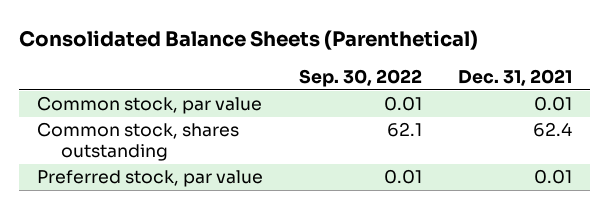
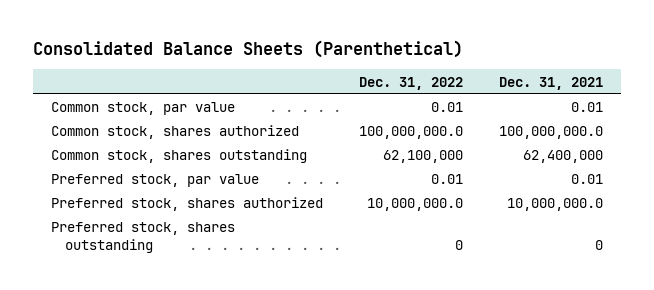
- | Sep. 30, 2022 | Dec. 31, 2021
+ | Dec. 31, 2022 | Dec. 31, 2021
- Common stock, shares outstanding | 62.1 | 62.4
+ Common stock, shares authorized | 100,000,000.0 | 100,000,000.0
+ Common stock, shares outstanding | 62,100,000 | 62,400,000
+ Preferred stock, shares authorized | 10,000,000.0 | 10,000,000.0
+ Preferred stock, shares outstanding | 0 | 0

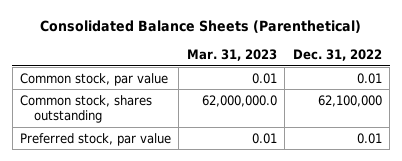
- | Dec. 31, 2022 | Dec. 31, 2021
+ | Mar. 31, 2023 | Dec. 31, 2022
- Common stock, shares authorized | 100,000,000.0 | 100,000,000.0
- Preferred stock, shares authorized | 10,000,000.0 | 10,000,000.0
- Preferred stock, shares outstanding | 0 | 0

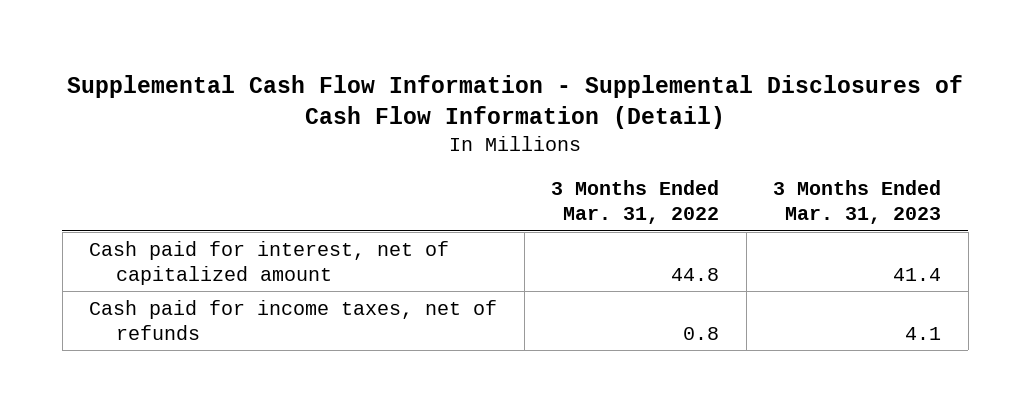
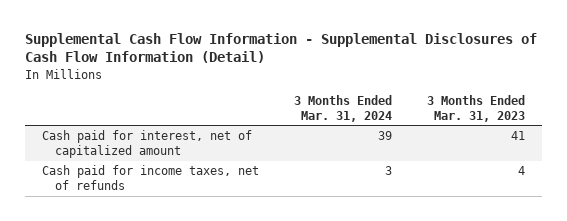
- | 3 Months Ended Mar. 31, 2022 | 3 Months Ended Mar. 31, 2023
+ | 3 Months Ended Mar. 31, 2024 | 3 Months Ended Mar. 31, 2023
- Cash paid for interest, net of capitalized amount | 44.8 | 41.4
- Cash paid for income taxes, net of refunds | 0.8 | 4.1
+ Cash paid for interest, net of capitalized amount | 39 | 41
+ Cash paid for income taxes, net of refunds | 3 | 4

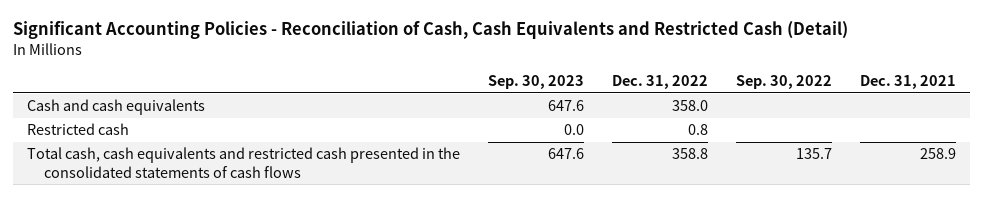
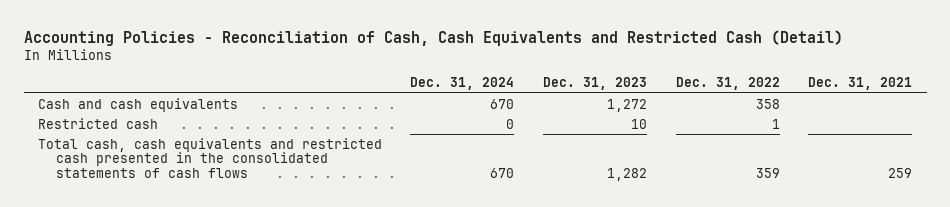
- Significant Accounting Policies - Reconciliation of Cash, Cash Equivalents and Restricted Cash (Detail)
+ Accounting Policies - Reconciliation of Cash, Cash Equivalents and Restricted Cash (Detail)
- | Sep. 30, 2023 | Dec. 31, 2022 | Sep. 30, 2022 | Dec. 31, 2021
+ | Dec. 31, 2024 | Dec. 31, 2023 | Dec. 31, 2022 | Dec. 31, 2021
- Cash and cash equivalents | 647.6 | 358.0 | |
- Restricted cash | 0.0 | 0.8 | |
- Total cash, cash equivalents and restricted cash presented in the consolidated statements of cash flows | 647.6 | 358.8 | 135.7 | 258.9
+ Cash and cash equivalents | 670 | 1,272 | 358 |
+ Restricted cash | 0 | 10 | 1 |
+ Total cash, cash equivalents and restricted cash presented in the consolidated statements of cash flows | 670 | 1,282 | 359 | 259

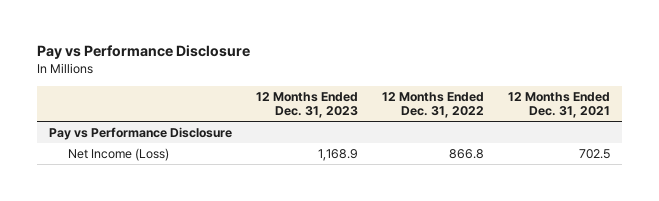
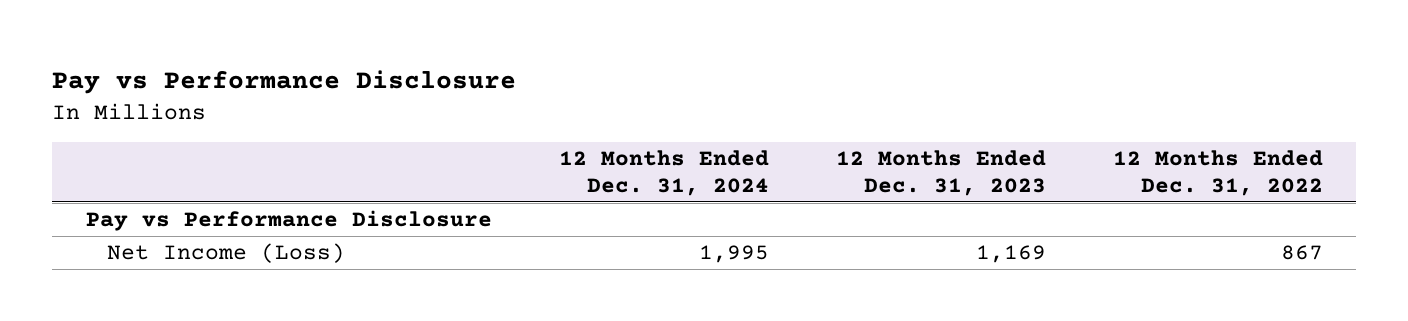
- | 12 Months Ended Dec. 31, 2023 | 12 Months Ended Dec. 31, 2022 | 12 Months Ended Dec. 31, 2021
+ | 12 Months Ended Dec. 31, 2024 | 12 Months Ended Dec. 31, 2023 | 12 Months Ended Dec. 31, 2022
- Net Income (Loss) | 1,168.9 | 866.8 | 702.5
+ Net Income (Loss) | 1,995 | 1,169 | 867

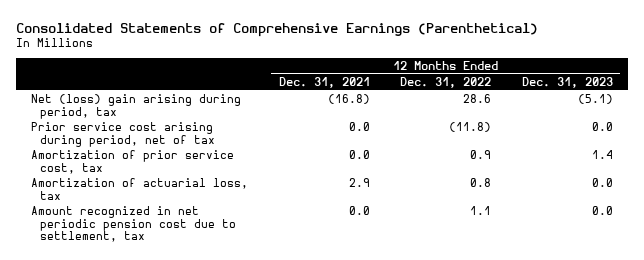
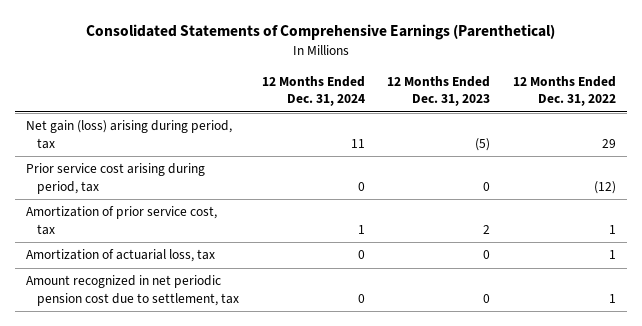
- | 12 Months Ended Dec. 31, 2021 | 12 Months Ended Dec. 31, 2022 | 12 Months Ended Dec. 31, 2023
+ | 12 Months Ended Dec. 31, 2024 | 12 Months Ended Dec. 31, 2023 | 12 Months Ended Dec. 31, 2022
- Net (loss) gain arising during period, tax | (16.8) | 28.6 | (5.1)
- Prior service cost arising during period, net of tax | 0.0 | (11.8) | 0.0
- Amortization of prior service cost, tax | 0.0 | 0.9 | 1.4
- Amortization of actuarial loss, tax | 2.9 | 0.8 | 0.0
- Amount recognized in net periodic pension cost due to settlement, tax | 0.0 | 1.1 | 0.0
+ Net gain (loss) arising during period, tax | 11 | (5) | 29
+ Prior service cost arising during period, tax | 0 | 0 | (12)
+ Amortization of prior service cost, tax | 1 | 2 | 1
+ Amortization of actuarial loss, tax | 0 | 0 | 1
+ Amount recognized in net periodic pension cost due to settlement, tax | 0 | 0 | 1

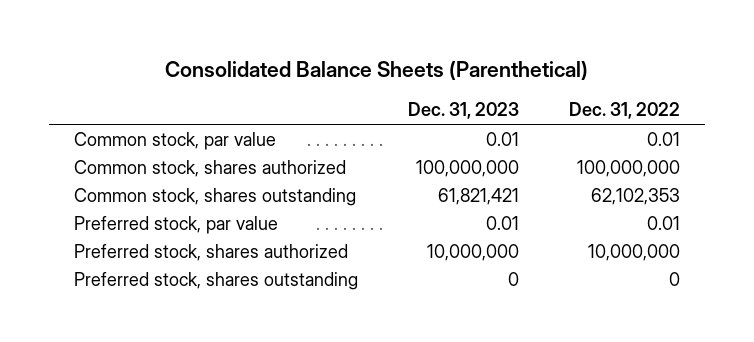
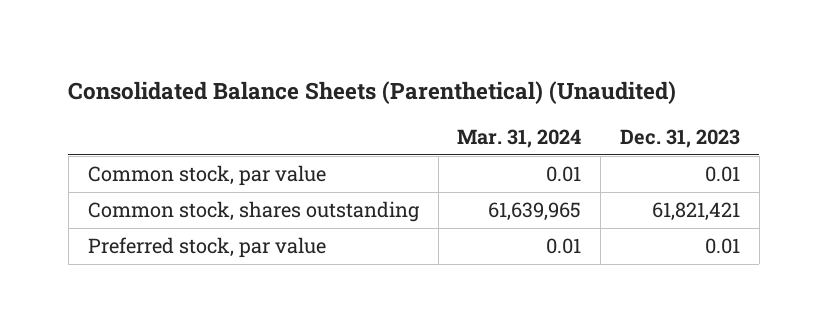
- Consolidated Balance Sheets (Parenthetical)
+ Consolidated Balance Sheets (Parenthetical) (Unaudited)
- | Dec. 31, 2023 | Dec. 31, 2022
+ | Mar. 31, 2024 | Dec. 31, 2023
- Common stock, shares authorized | 100,000,000 | 100,000,000
- Preferred stock, shares authorized | 10,000,000 | 10,000,000
- Preferred stock, shares outstanding | 0 | 0

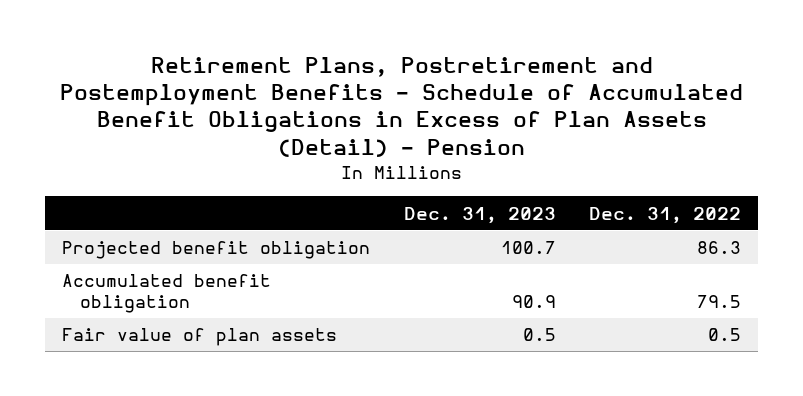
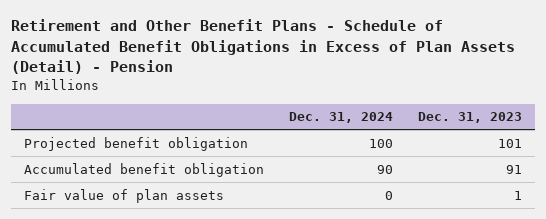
- Retirement Plans, Postretirement and Postemployment Benefits - Schedule of Accumulated Benefit Obligations in Excess of Plan Assets (Detail) - Pension
+ Retirement and Other Benefit Plans - Schedule of Accumulated Benefit Obligations in Excess of Plan Assets (Detail) - Pension
- | Dec. 31, 2023 | Dec. 31, 2022
+ | Dec. 31, 2024 | Dec. 31, 2023
- Projected benefit obligation | 100.7 | 86.3
- Accumulated benefit obligation | 90.9 | 79.5
- Fair value of plan assets | 0.5 | 0.5
+ Projected benefit obligation | 100 | 101
+ Accumulated benefit obligation | 90 | 91
+ Fair value of plan assets | 0 | 1

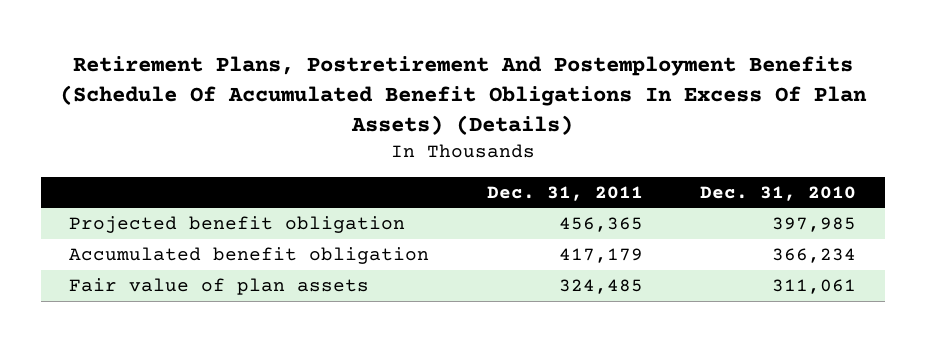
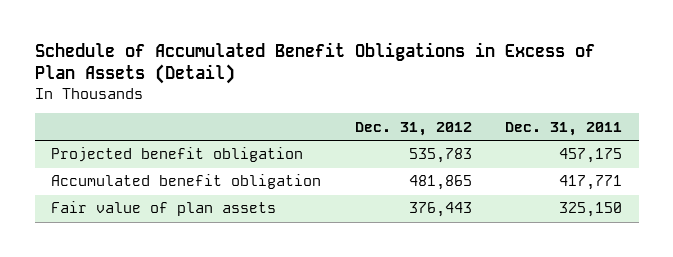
- Retirement Plans, Postretirement And Postemployment Benefits (Schedule Of Accumulated Benefit Obligations In Excess Of Plan Assets) (Details)
+ Schedule of Accumulated Benefit Obligations in Excess of Plan Assets (Detail)
- | Dec. 31, 2011 | Dec. 31, 2010
+ | Dec. 31, 2012 | Dec. 31, 2011
- Projected benefit obligation | 456,365 | 397,985
- Accumulated benefit obligation | 417,179 | 366,234
- Fair value of plan assets | 324,485 | 311,061
+ Projected benefit obligation | 535,783 | 457,175
+ Accumulated benefit obligation | 481,865 | 417,771
+ Fair value of plan assets | 376,443 | 325,150

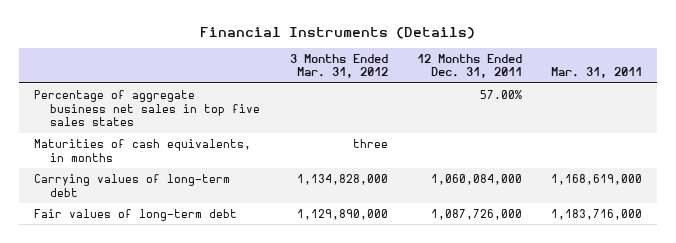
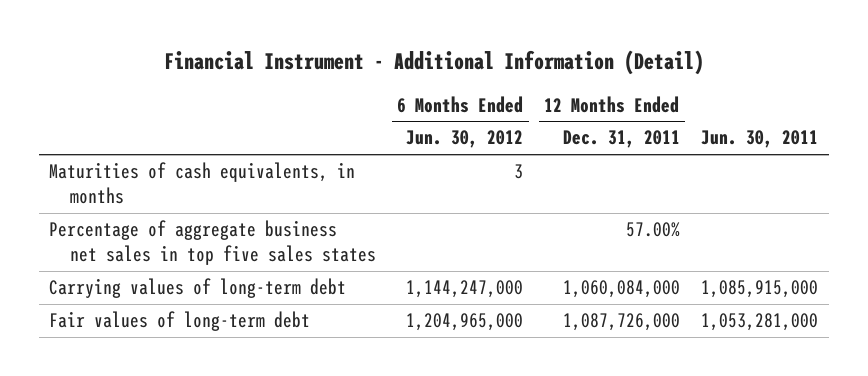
- Financial Instruments (Details)
+ Financial Instrument - Additional Information (Detail)
- | 3 Months Ended Mar. 31, 2012 | 12 Months Ended Dec. 31, 2011 | Mar. 31, 2011
+ | 6 Months Ended Jun. 30, 2012 | 12 Months Ended Dec. 31, 2011 | Jun. 30, 2011
moved down: Percentage of aggregate business net sales in top five sales states | | 57.00% |

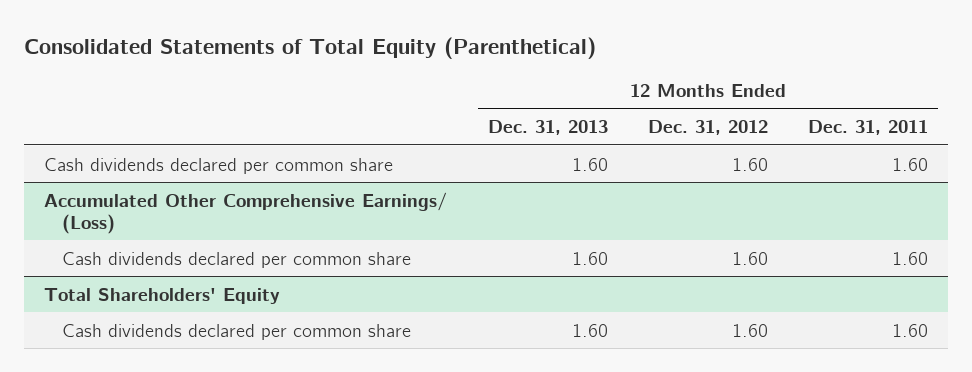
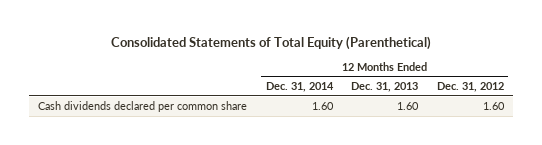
- | 12 Months Ended Dec. 31, 2013 | 12 Months Ended Dec. 31, 2012 | 12 Months Ended Dec. 31, 2011
+ | 12 Months Ended Dec. 31, 2014 | 12 Months Ended Dec. 31, 2013 | 12 Months Ended Dec. 31, 2012
- Accumulated Other Comprehensive Earnings/ (Loss)
- Cash dividends declared per common share | 1.60 | 1.60 | 1.60
- Total Shareholders' Equity
- Cash dividends declared per common share | 1.60 | 1.60 | 1.60

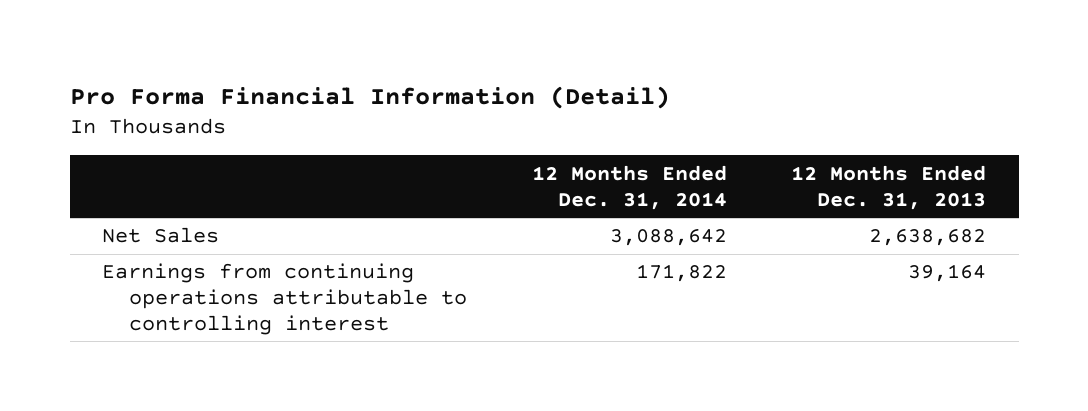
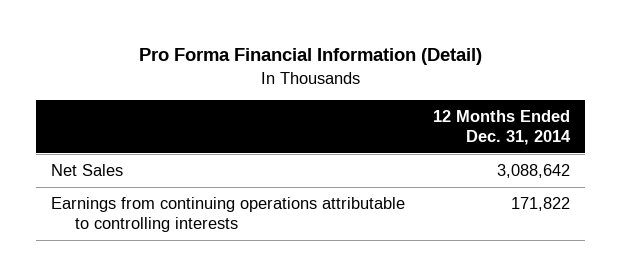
- | 12 Months Ended Dec. 31, 2014 | 12 Months Ended Dec. 31, 2013
+ | 12 Months Ended Dec. 31, 2014
- Earnings from continuing operations attributable to controlling interest | 171,822 | 39,164
+ Earnings from continuing operations attributable to controlling interests | 171,822

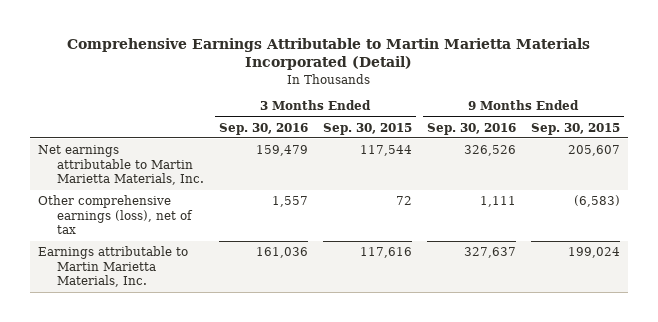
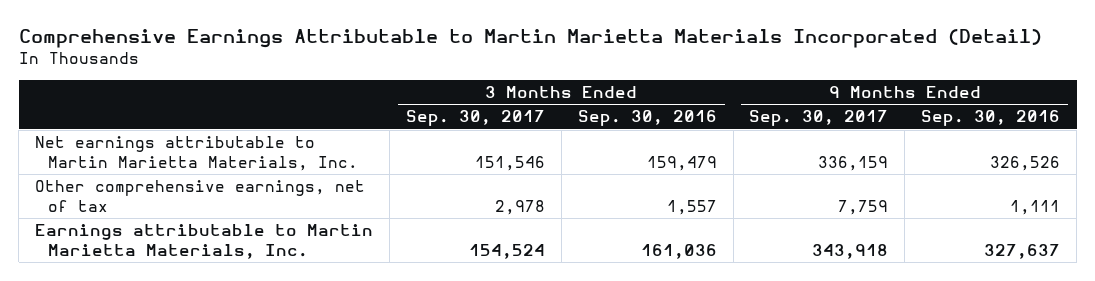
- | 3 Months Ended Sep. 30, 2016 | 3 Months Ended Sep. 30, 2015 | 9 Months Ended Sep. 30, 2016 | 9 Months Ended Sep. 30, 2015
+ | 3 Months Ended Sep. 30, 2017 | 3 Months Ended Sep. 30, 2016 | 9 Months Ended Sep. 30, 2017 | 9 Months Ended Sep. 30, 2016
- Other comprehensive earnings (loss), net of tax | 1,557 | 72 | 1,111 | (6,583)
+ Other comprehensive earnings, net of tax | 2,978 | 1,557 | 7,759 | 1,111

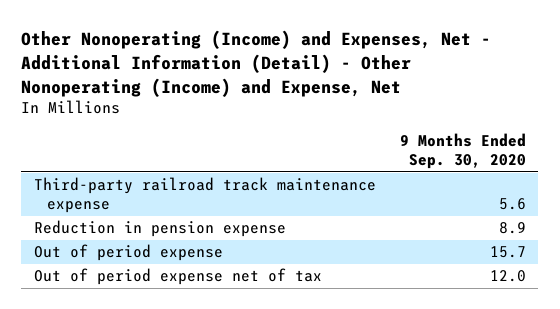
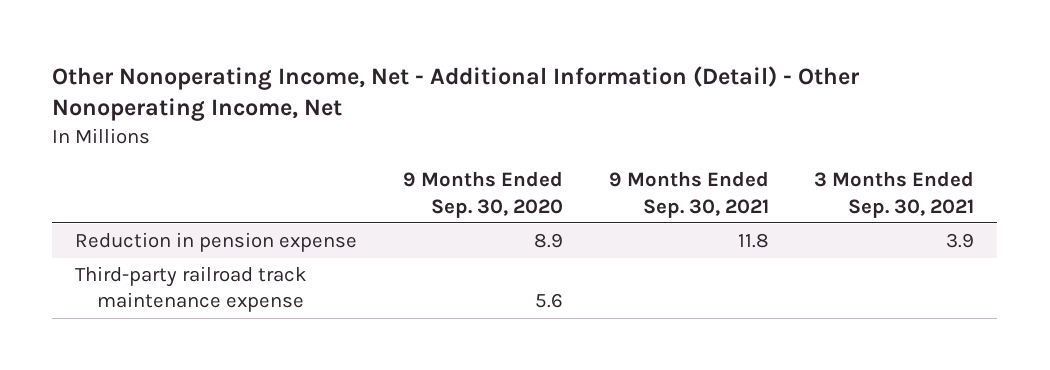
- Other Nonoperating (Income) and Expenses, Net - Additional Information (Detail) - Other Nonoperating (Income) and Expense, Net
+ Other Nonoperating Income, Net - Additional Information (Detail) - Other Nonoperating Income, Net
- | 9 Months Ended Sep. 30, 2020
+ | 9 Months Ended Sep. 30, 2020 | 9 Months Ended Sep. 30, 2021 | 3 Months Ended Sep. 30, 2021
- Out of period expense | 15.7
- Out of period expense net of tax | 12.0
moved down: Third-party railroad track maintenance expense | 5.6 | |

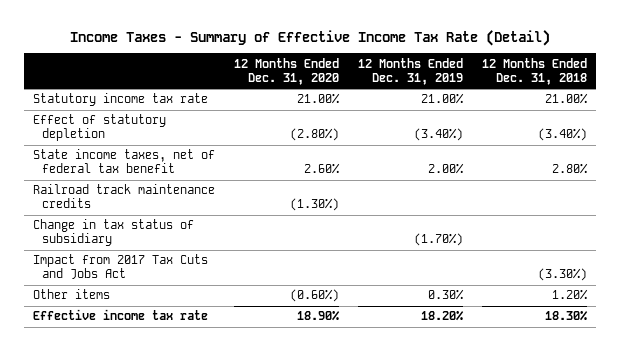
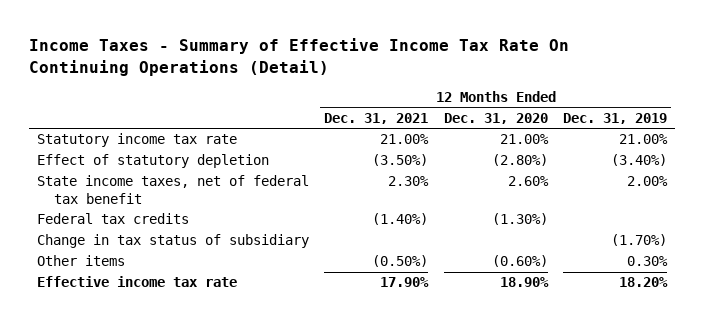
- Income Taxes - Summary of Effective Income Tax Rate (Detail)
+ Income Taxes - Summary of Effective Income Tax Rate On Continuing Operations (Detail)
- | 12 Months Ended Dec. 31, 2020 | 12 Months Ended Dec. 31, 2019 | 12 Months Ended Dec. 31, 2018
+ | 12 Months Ended Dec. 31, 2021 | 12 Months Ended Dec. 31, 2020 | 12 Months Ended Dec. 31, 2019
- Railroad track maintenance credits | (1.30%) | |
+ Federal tax credits | (1.40%) | (1.30%) |
- Impact from 2017 Tax Cuts and Jobs Act | | | (3.30%)

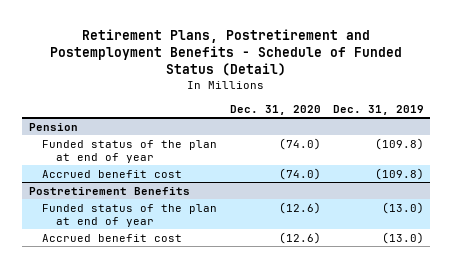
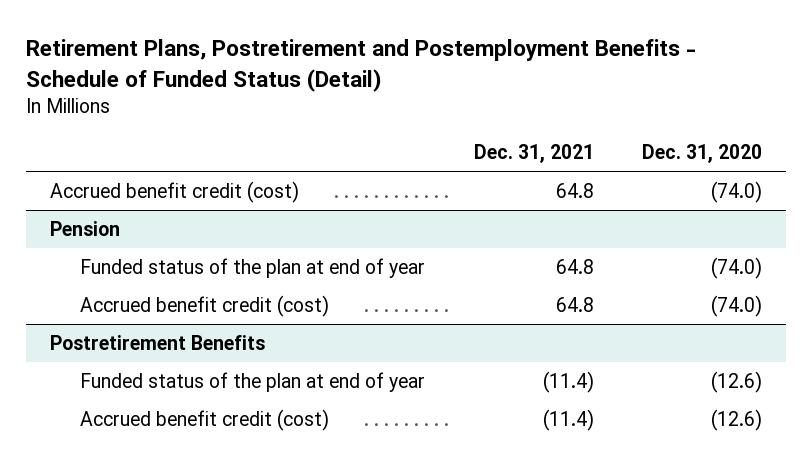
- | Dec. 31, 2020 | Dec. 31, 2019
+ | Dec. 31, 2021 | Dec. 31, 2020
+ Accrued benefit credit (cost) | 64.8 | (74.0)
@ Pension
- Accrued benefit cost | (74.0) | (109.8)
+ Accrued benefit credit (cost) | 64.8 | (74.0)
@ Postretirement Benefits
- Accrued benefit cost | (12.6) | (13.0)
+ Accrued benefit credit (cost) | (11.4) | (12.6)

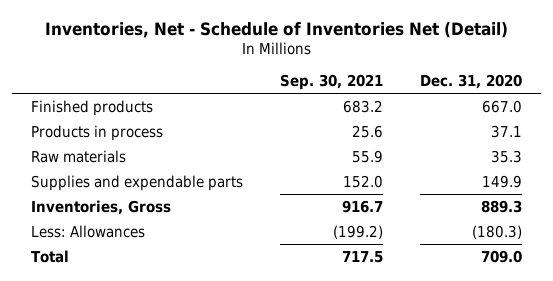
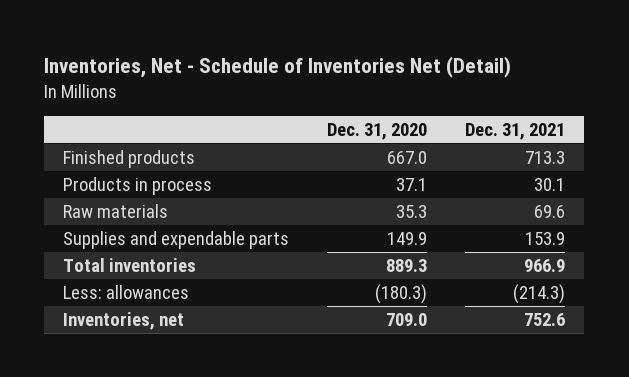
- | Sep. 30, 2021 | Dec. 31, 2020
+ | Dec. 31, 2020 | Dec. 31, 2021
- Inventories, Gross | 916.7 | 889.3
- Less: Allowances | (199.2) | (180.3)
- Total | 717.5 | 709.0
+ Total inventories | 889.3 | 966.9
+ Less: allowances | (180.3) | (214.3)
+ Inventories, net | 709.0 | 752.6

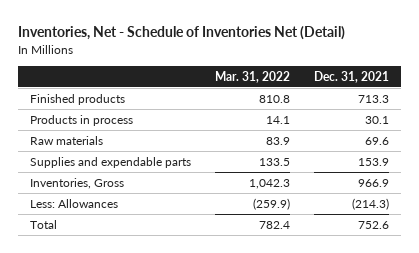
- | Dec. 31, 2020 | Dec. 31, 2021
+ | Mar. 31, 2022 | Dec. 31, 2021
- Total inventories | 889.3 | 966.9
- Less: allowances | (180.3) | (214.3)
- Inventories, net | 709.0 | 752.6
+ Inventories, Gross | 1,042.3 | 966.9
+ Less: Allowances | (259.9) | (214.3)
+ Total | 782.4 | 752.6

